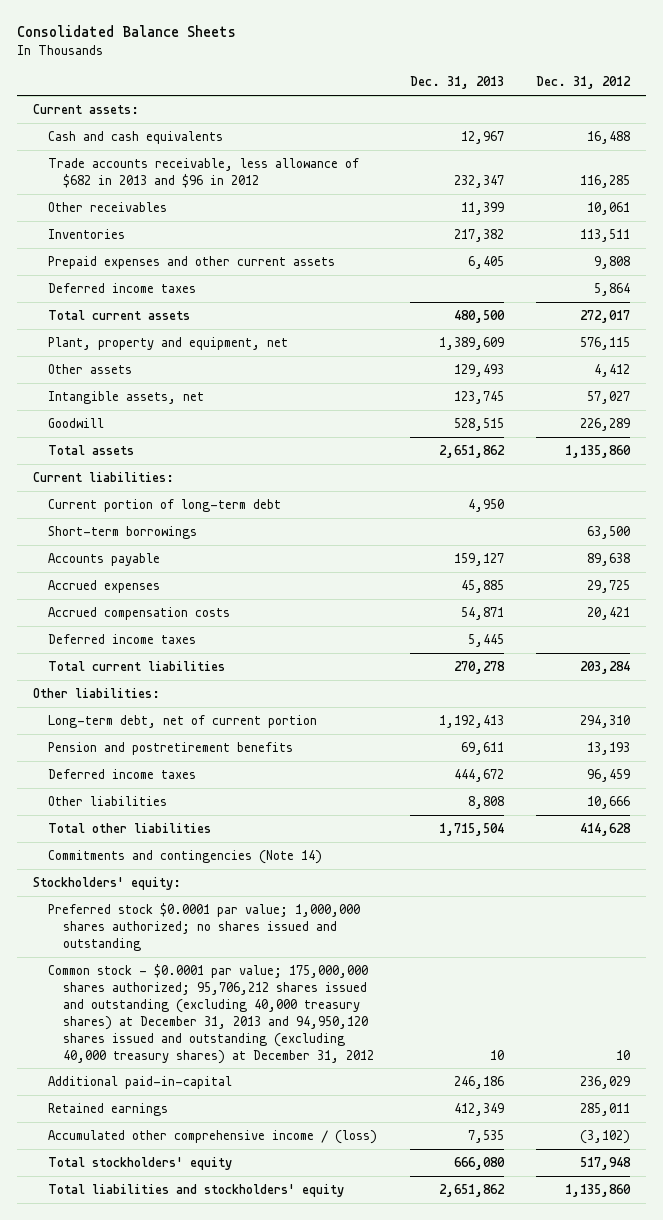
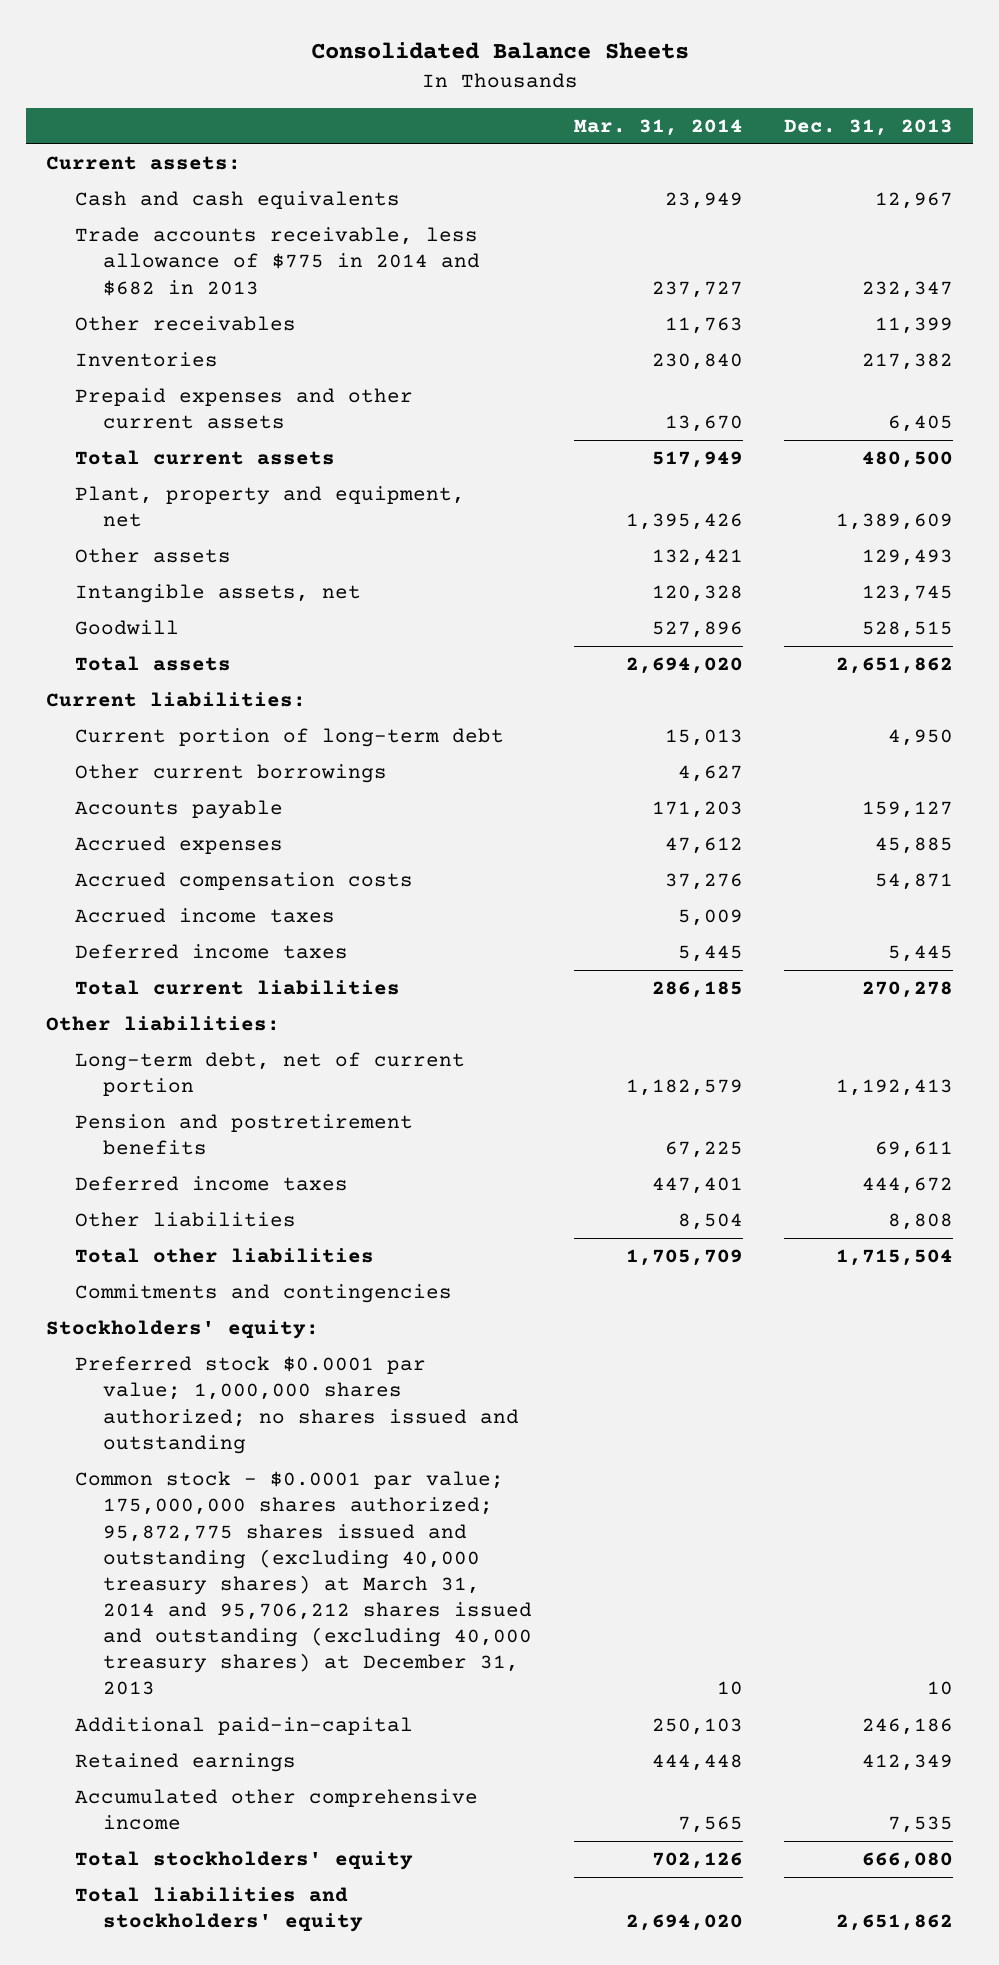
- | Dec. 31, 2013 | Dec. 31, 2012
+ | Mar. 31, 2014 | Dec. 31, 2013
- Trade accounts receivable, less allowance of $682 in 2013 and $96 in 2012 | 232,347 | 116,285
+ Trade accounts receivable, less allowance of $775 in 2014 and $682 in 2013 | 237,727 | 232,347
- Deferred income taxes | | 5,864
- Short-term borrowings | | 63,500
+ Other current borrowings | 4,627 |
+ Accrued income taxes | 5,009 |
- Commitments and contingencies (Note 14)
+ Commitments and contingencies
- Common stock - $0.0001 par value; 175,000,000 shares authorized; 95,706,212 shares issued and outstanding (excluding 40,000 treasury shares) at December 31, 2013 and 94,950,120 shares issued and outstanding (excluding 40,000 treasury shares) at December 31, 2012 | 10 | 10
+ Common stock - $0.0001 par value; 175,000,000 shares authorized; 95,872,775 shares issued and outstanding (excluding 40,000 treasury shares) at March 31, 2014 and 95,706,212 shares issued and outstanding (excluding 40,000 treasury shares) at December 31, 2013 | 10 | 10
- Accumulated other comprehensive income / (loss) | 7,535 | (3,102)
+ Accumulated other comprehensive income | 7,565 | 7,535

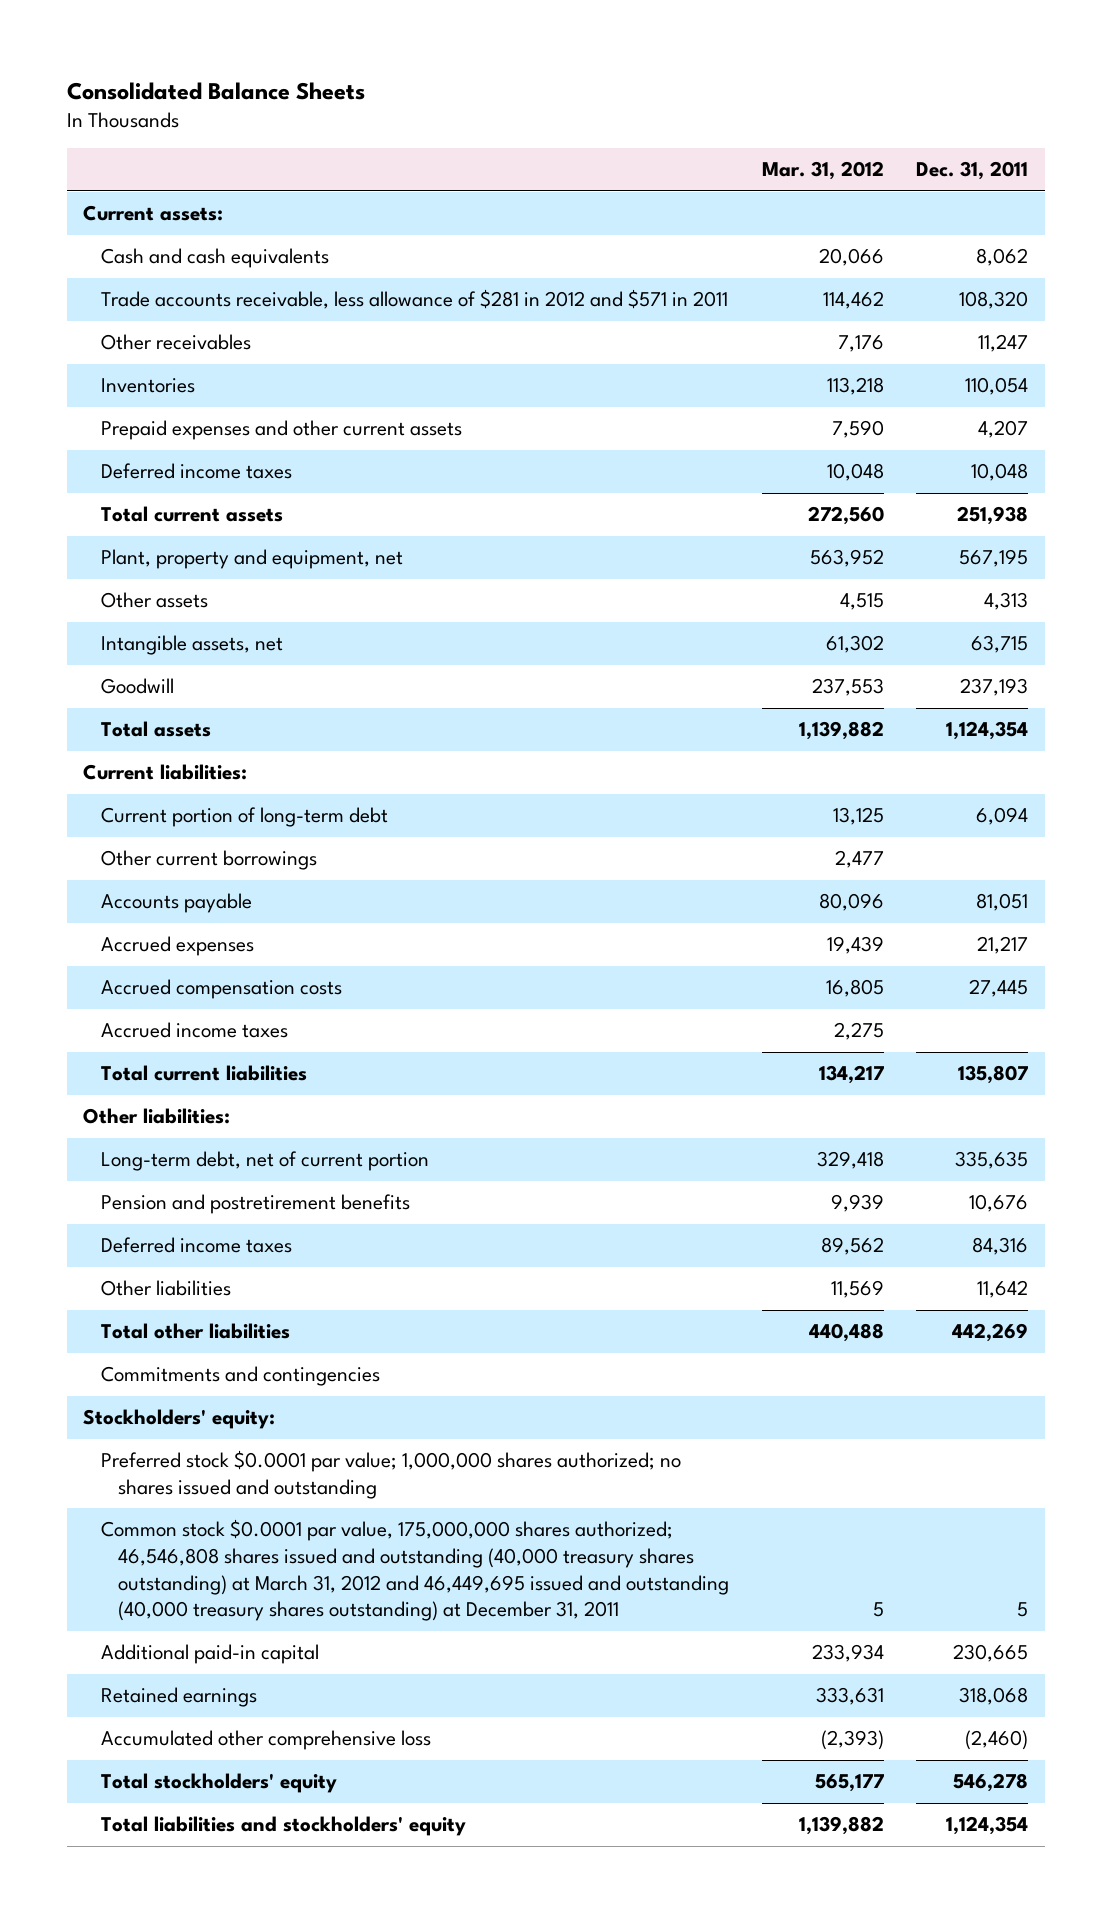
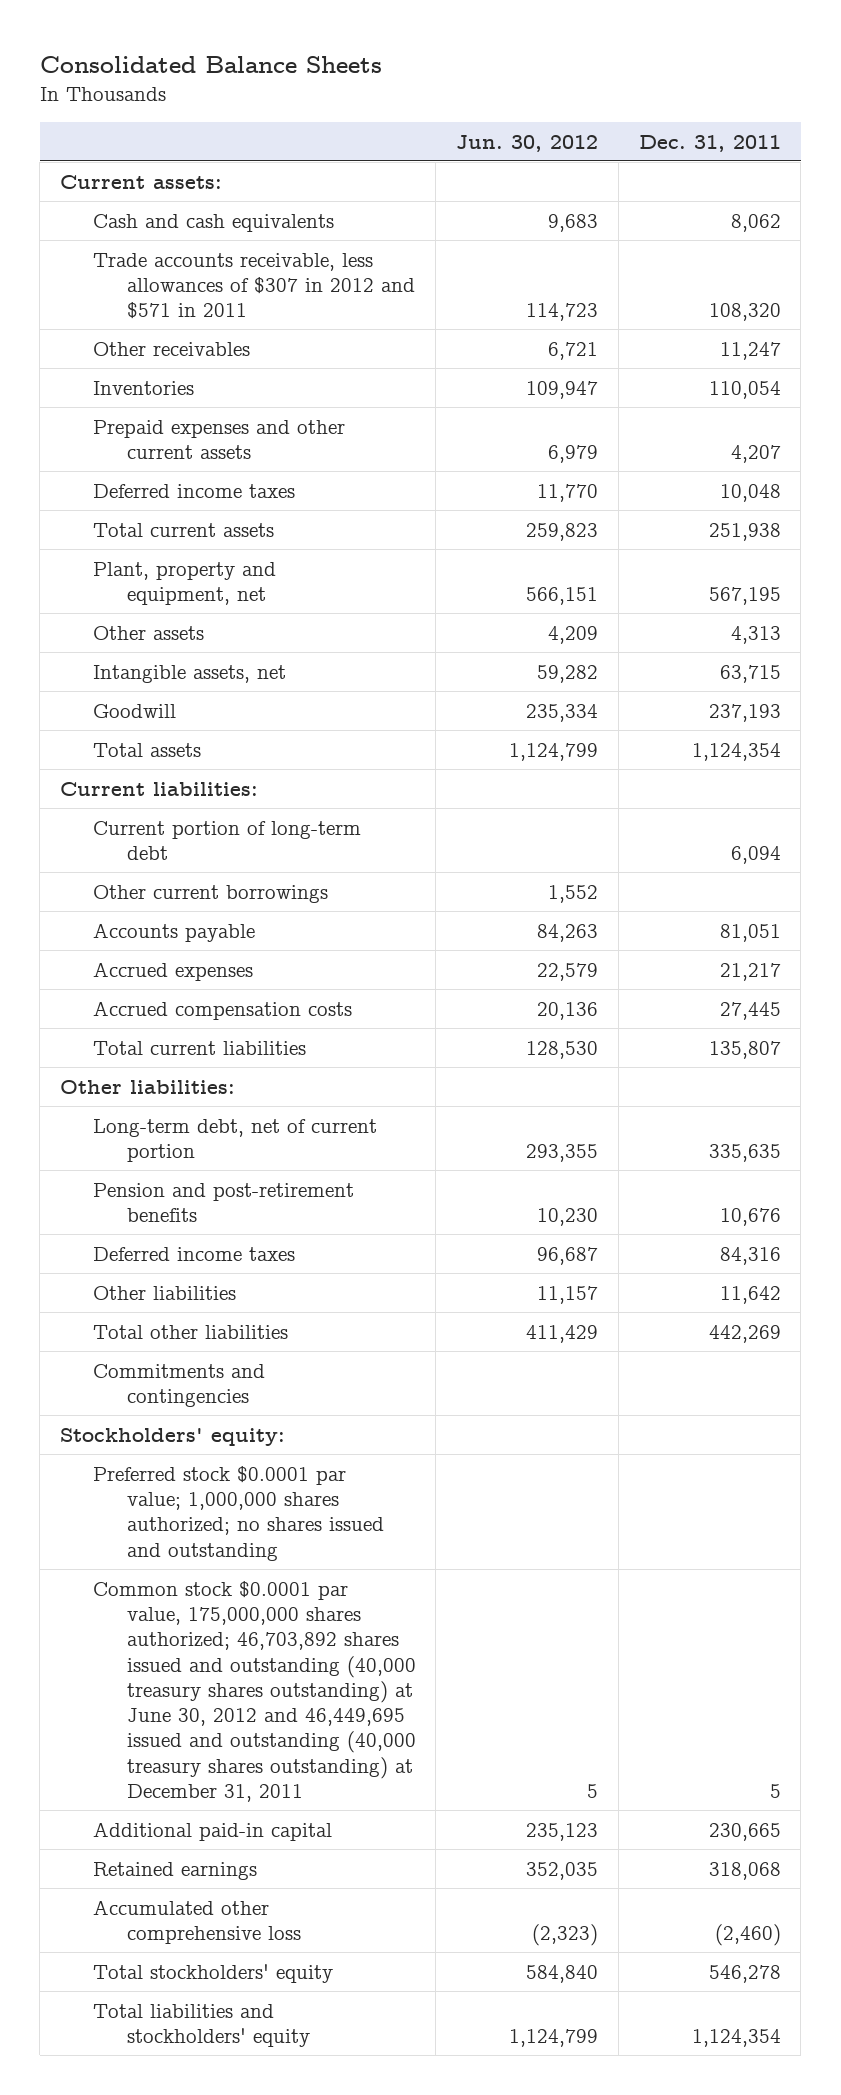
- | Mar. 31, 2012 | Dec. 31, 2011
+ | Jun. 30, 2012 | Dec. 31, 2011
- Trade accounts receivable, less allowance of $281 in 2012 and $571 in 2011 | 114,462 | 108,320
+ Trade accounts receivable, less allowances of $307 in 2012 and $571 in 2011 | 114,723 | 108,320
- Accrued income taxes | 2,275 |
- Pension and postretirement benefits | 9,939 | 10,676
+ Pension and post-retirement benefits | 10,230 | 10,676
- Common stock $0.0001 par value, 175,000,000 shares authorized; 46,546,808 shares issued and outstanding (40,000 treasury shares outstanding) at March 31, 2012 and 46,449,695 issued and outstanding (40,000 treasury shares outstanding) at December 31, 2011 | 5 | 5
+ Common stock $0.0001 par value, 175,000,000 shares authorized; 46,703,892 shares issued and outstanding (40,000 treasury shares outstanding) at June 30, 2012 and 46,449,695 issued and outstanding (40,000 treasury shares outstanding) at December 31, 2011 | 5 | 5

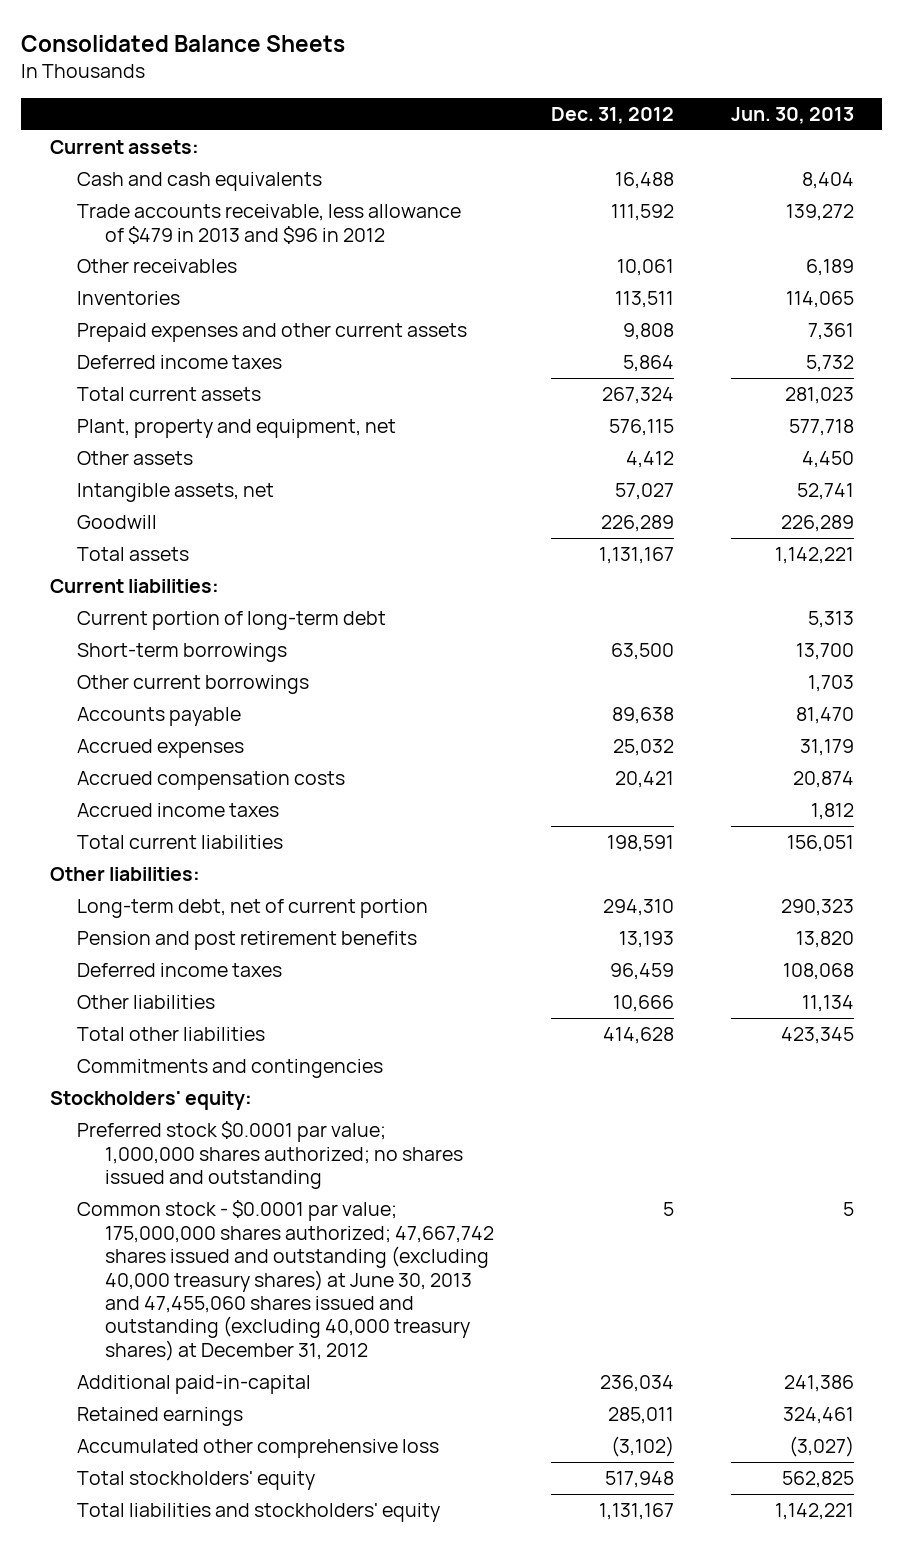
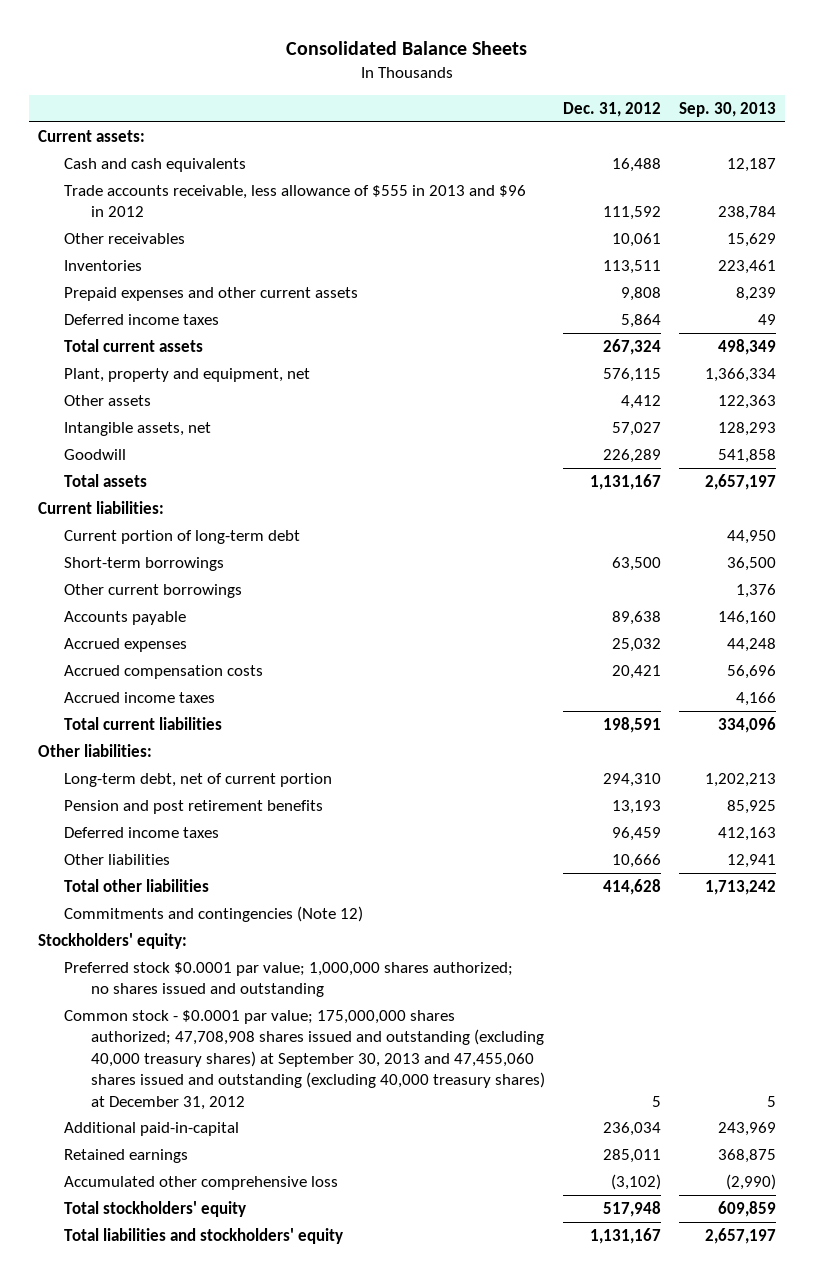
- | Dec. 31, 2012 | Jun. 30, 2013
+ | Dec. 31, 2012 | Sep. 30, 2013
- Trade accounts receivable, less allowance of $479 in 2013 and $96 in 2012 | 111,592 | 139,272
+ Trade accounts receivable, less allowance of $555 in 2013 and $96 in 2012 | 111,592 | 238,784
- Commitments and contingencies
+ Commitments and contingencies (Note 12)
- Common stock - $0.0001 par value; 175,000,000 shares authorized; 47,667,742 shares issued and outstanding (excluding 40,000 treasury shares) at June 30, 2013 and 47,455,060 shares issued and outstanding (excluding 40,000 treasury shares) at December 31, 2012 | 5 | 5
+ Common stock - $0.0001 par value; 175,000,000 shares authorized; 47,708,908 shares issued and outstanding (excluding 40,000 treasury shares) at September 30, 2013 and 47,455,060 shares issued and outstanding (excluding 40,000 treasury shares) at December 31, 2012 | 5 | 5

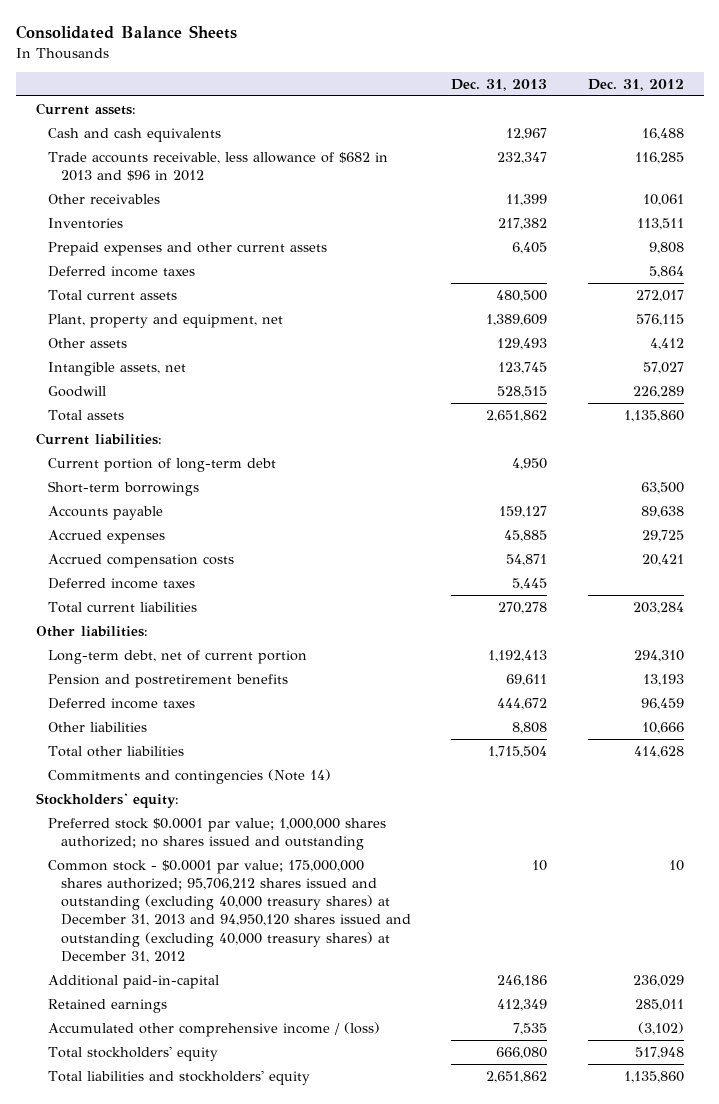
- | Dec. 31, 2012 | Sep. 30, 2013
+ | Dec. 31, 2013 | Dec. 31, 2012
- Trade accounts receivable, less allowance of $555 in 2013 and $96 in 2012 | 111,592 | 238,784
+ Trade accounts receivable, less allowance of $682 in 2013 and $96 in 2012 | 232,347 | 116,285
- Total current assets | 267,324 | 498,349
+ Total current assets | 480,500 | 272,017
- Total assets | 1,131,167 | 2,657,197
+ Total assets | 2,651,862 | 1,135,860
- Other current borrowings | | 1,376
- Accrued expenses | 25,032 | 44,248
+ Accrued expenses | 45,885 | 29,725
- Accrued income taxes | | 4,166
- Total current liabilities | 198,591 | 334,096
+ Deferred income taxes | 5,445 |
+ Total current liabilities | 270,278 | 203,284
- Pension and post retirement benefits | 13,193 | 85,925
+ Pension and postretirement benefits | 69,611 | 13,193
- Commitments and contingencies (Note 12)
+ Commitments and contingencies (Note 14)
- Common stock - $0.0001 par value; 175,000,000 shares authorized; 47,708,908 shares issued and outstanding (excluding 40,000 treasury shares) at September 30, 2013 and 47,455,060 shares issued and outstanding (excluding 40,000 treasury shares) at December 31, 2012 | 5 | 5
- Additional paid-in-capital | 236,034 | 243,969
+ Common stock - $0.0001 par value; 175,000,000 shares authorized; 95,706,212 shares issued and outstanding (excluding 40,000 treasury shares) at December 31, 2013 and 94,950,120 shares issued and outstanding (excluding 40,000 treasury shares) at December 31, 2012 | 10 | 10
+ Additional paid-in-capital | 246,186 | 236,029
- Accumulated other comprehensive loss | (3,102) | (2,990)
+ Accumulated other comprehensive income / (loss) | 7,535 | (3,102)
- Total liabilities and stockholders' equity | 1,131,167 | 2,657,197
+ Total liabilities and stockholders' equity | 2,651,862 | 1,135,860

